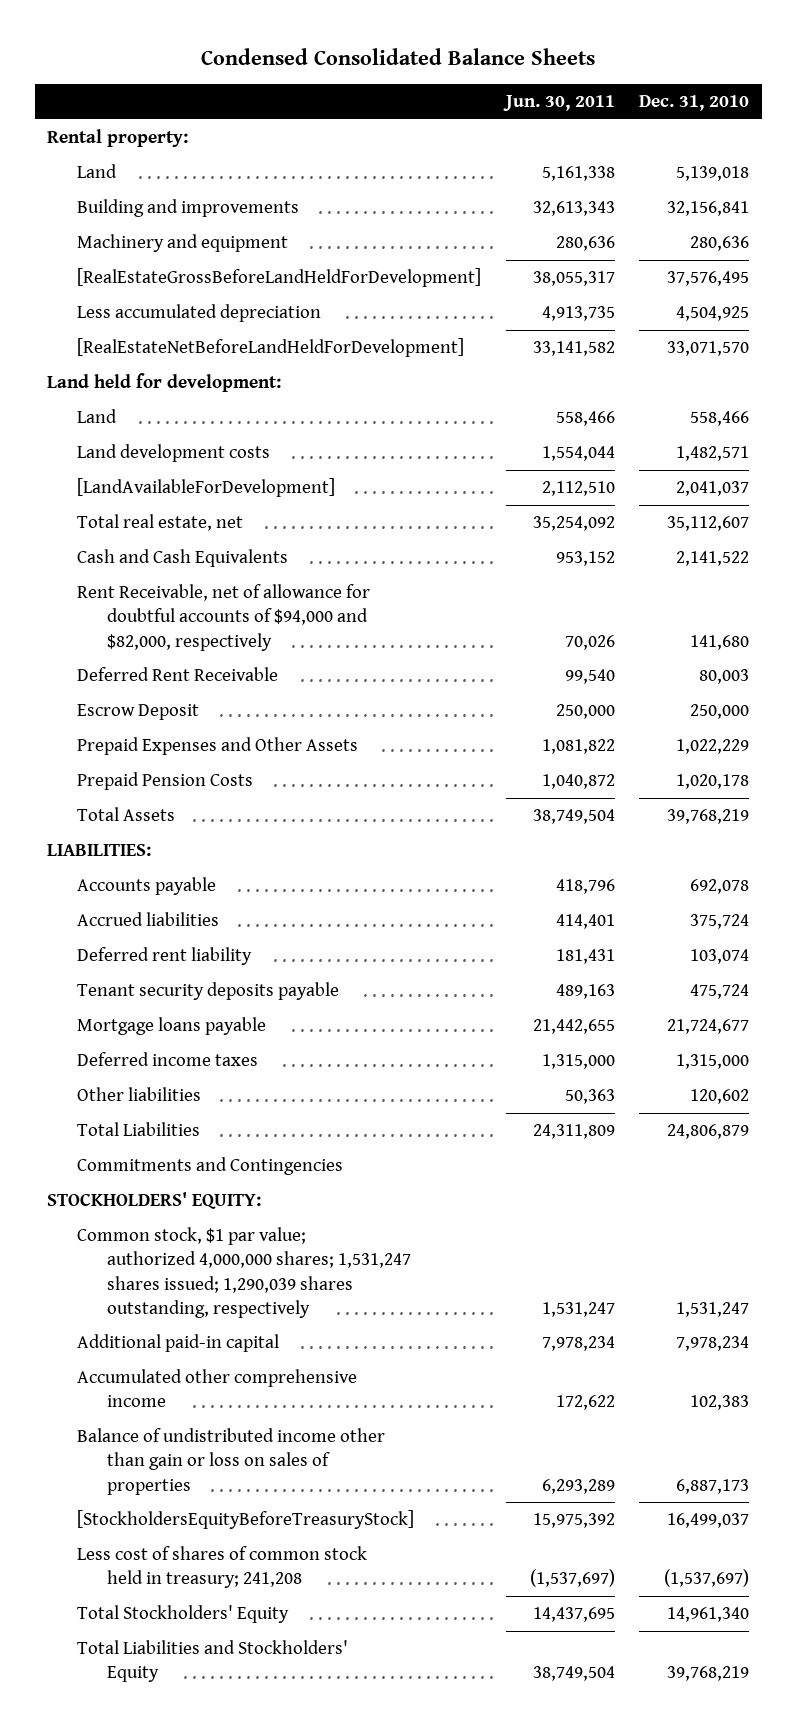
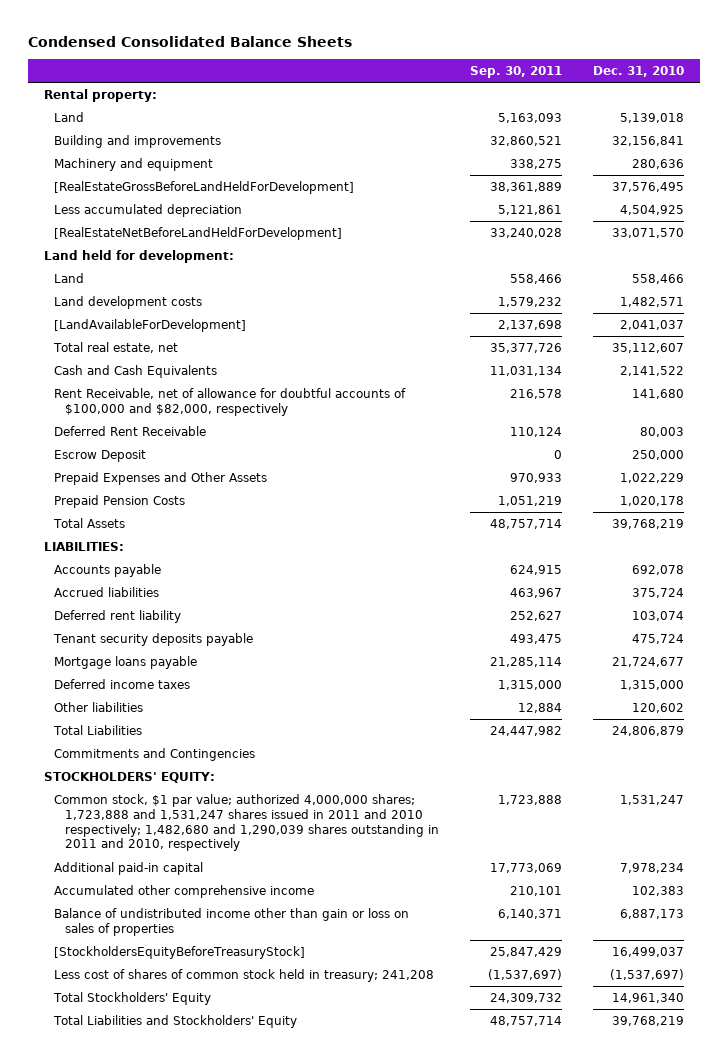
- | Jun. 30, 2011 | Dec. 31, 2010
+ | Sep. 30, 2011 | Dec. 31, 2010
- Rent Receivable, net of allowance for doubtful accounts of $94,000 and $82,000, respectively | 70,026 | 141,680
+ Rent Receivable, net of allowance for doubtful accounts of $100,000 and $82,000, respectively | 216,578 | 141,680
- Common stock, $1 par value; authorized 4,000,000 shares; 1,531,247 shares issued; 1,290,039 shares outstanding, respectively | 1,531,247 | 1,531,247
+ Common stock, $1 par value; authorized 4,000,000 shares; 1,723,888 and 1,531,247 shares issued in 2011 and 2010 respectively; 1,482,680 and 1,290,039 shares outstanding in 2011 and 2010, respectively | 1,723,888 | 1,531,247

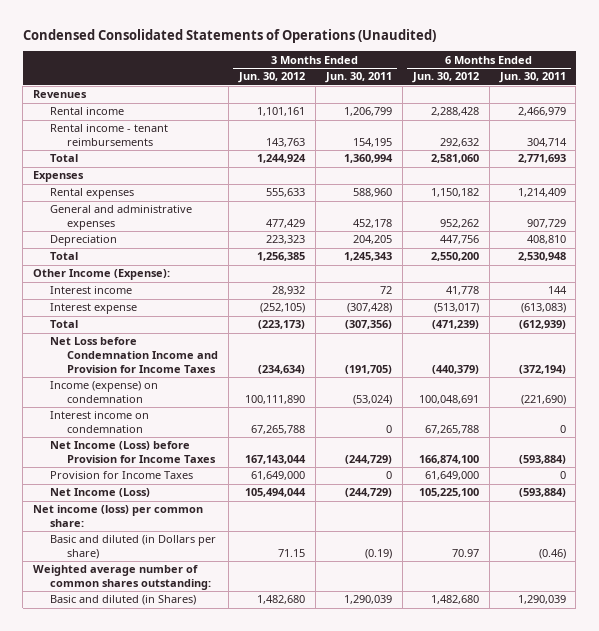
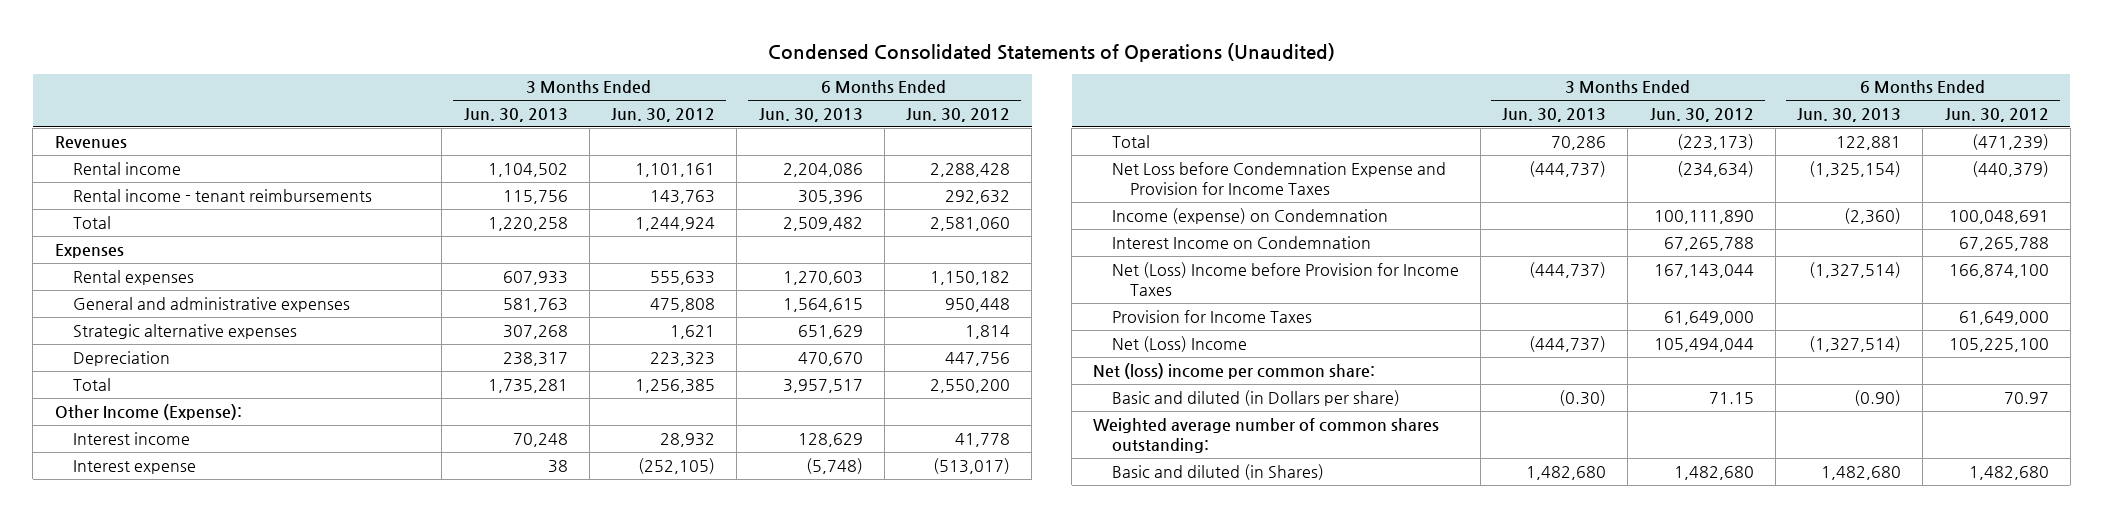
- | 3 Months Ended Jun. 30, 2012 | 3 Months Ended Jun. 30, 2011 | 6 Months Ended Jun. 30, 2012 | 6 Months Ended Jun. 30, 2011
+ | 3 Months Ended Jun. 30, 2013 | 3 Months Ended Jun. 30, 2012 | 6 Months Ended Jun. 30, 2013 | 6 Months Ended Jun. 30, 2012
- General and administrative expenses | 477,429 | 452,178 | 952,262 | 907,729
+ General and administrative expenses | 581,763 | 475,808 | 1,564,615 | 950,448
+ Strategic alternative expenses | 307,268 | 1,621 | 651,629 | 1,814
- Net Loss before Condemnation Income and Provision for Income Taxes | (234,634) | (191,705) | (440,379) | (372,194)
- Income (expense) on condemnation | 100,111,890 | (53,024) | 100,048,691 | (221,690)
- Interest income on condemnation | 67,265,788 | 0 | 67,265,788 | 0
- Net Income (Loss) before Provision for Income Taxes | 167,143,044 | (244,729) | 166,874,100 | (593,884)
+ Net Loss before Condemnation Expense and Provision for Income Taxes | (444,737) | (234,634) | (1,325,154) | (440,379)
+ Income (expense) on Condemnation | | 100,111,890 | (2,360) | 100,048,691
+ Interest Income on Condemnation | | 67,265,788 | | 67,265,788
+ Net (Loss) Income before Provision for Income Taxes | (444,737) | 167,143,044 | (1,327,514) | 166,874,100
- Net Income (Loss) | 105,494,044 | (244,729) | 105,225,100 | (593,884)
- Net income (loss) per common share:
+ Net (Loss) Income | (444,737) | 105,494,044 | (1,327,514) | 105,225,100
+ Net (loss) income per common share:

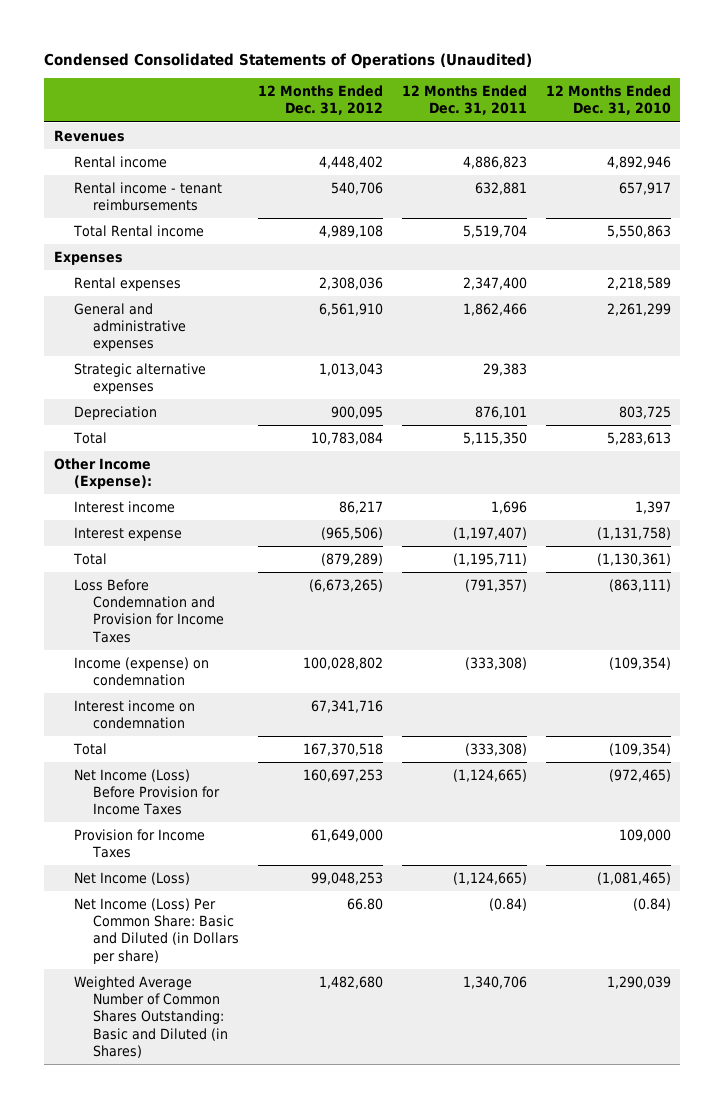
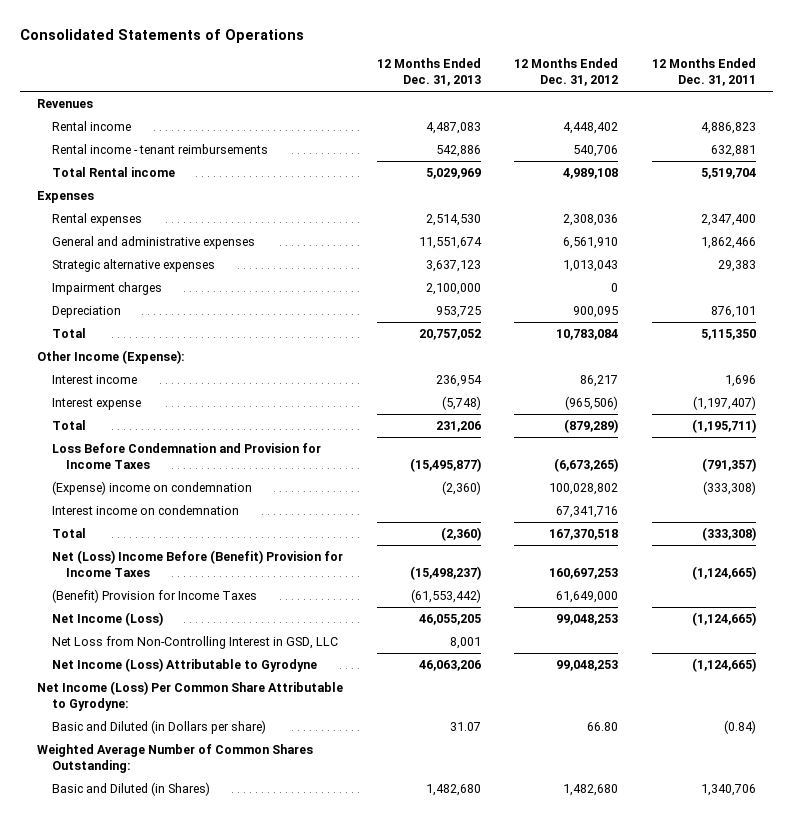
- Condensed Consolidated Statements of Operations (Unaudited)
+ Consolidated Statements of Operations
- | 12 Months Ended Dec. 31, 2012 | 12 Months Ended Dec. 31, 2011 | 12 Months Ended Dec. 31, 2010
+ | 12 Months Ended Dec. 31, 2013 | 12 Months Ended Dec. 31, 2012 | 12 Months Ended Dec. 31, 2011
+ Impairment charges | 2,100,000 | 0 |
- Income (expense) on condemnation | 100,028,802 | (333,308) | (109,354)
+ (Expense) income on condemnation | (2,360) | 100,028,802 | (333,308)
- Net Income (Loss) Before Provision for Income Taxes | 160,697,253 | (1,124,665) | (972,465)
- Provision for Income Taxes | 61,649,000 | | 109,000
+ Net (Loss) Income Before (Benefit) Provision for Income Taxes | (15,498,237) | 160,697,253 | (1,124,665)
+ (Benefit) Provision for Income Taxes | (61,553,442) | 61,649,000 |
- Net Income (Loss) Per Common Share: Basic and Diluted (in Dollars per share) | 66.80 | (0.84) | (0.84)
- Weighted Average Number of Common Shares Outstanding: Basic and Diluted (in Shares) | 1,482,680 | 1,340,706 | 1,290,039
+ Net Loss from Non-Controlling Interest in GSD, LLC | 8,001 | |
+ Net Income (Loss) Attributable to Gyrodyne | 46,063,206 | 99,048,253 | (1,124,665)
+ Net Income (Loss) Per Common Share Attributable to Gyrodyne:
+ Basic and Diluted (in Dollars per share) | 31.07 | 66.80 | (0.84)
+ Weighted Average Number of Common Shares Outstanding:
+ Basic and Diluted (in Shares) | 1,482,680 | 1,482,680 | 1,340,706

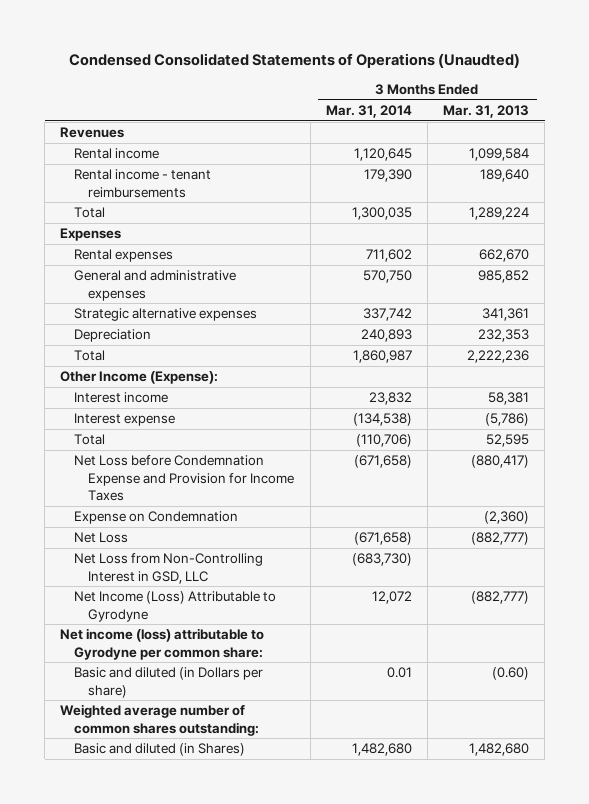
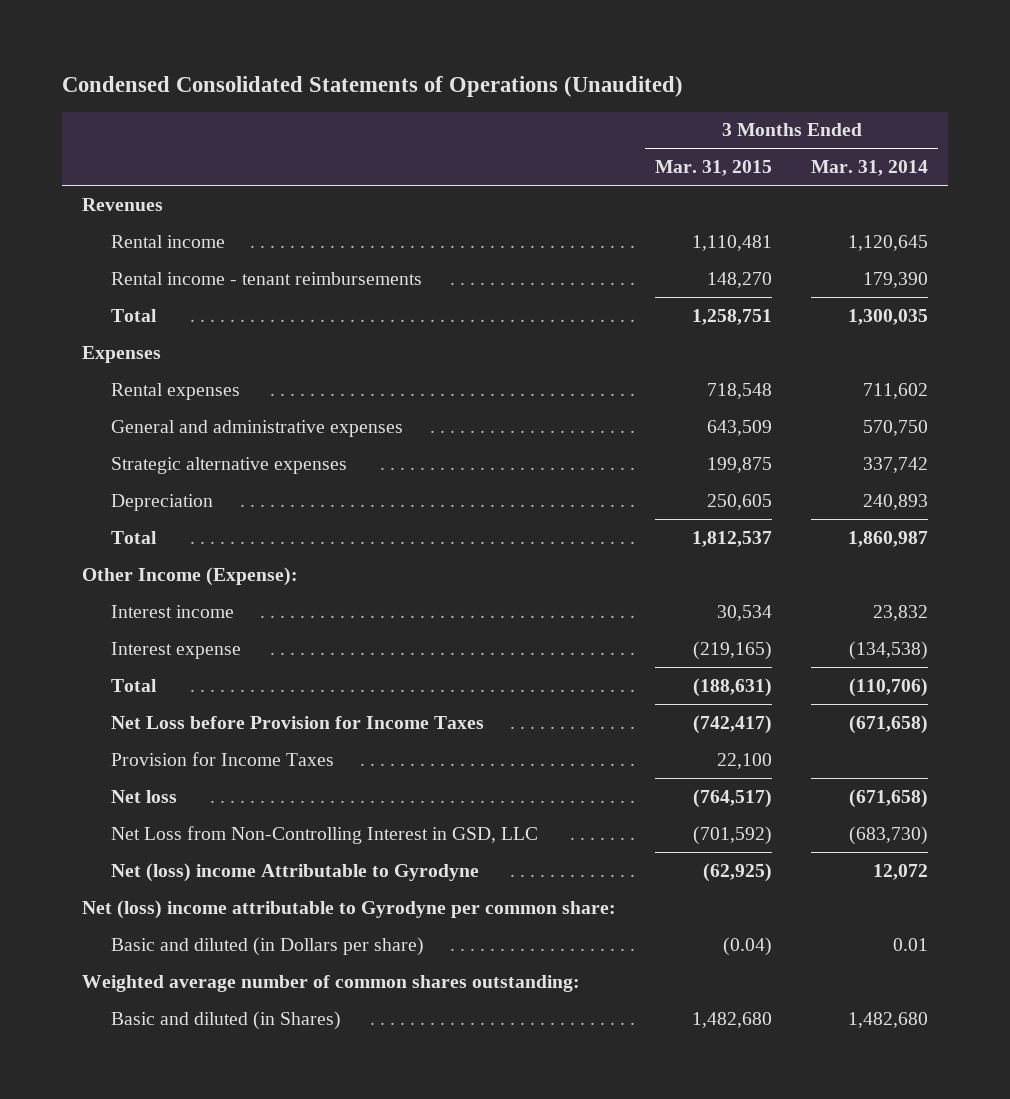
- Condensed Consolidated Statements of Operations (Unaudted)
+ Condensed Consolidated Statements of Operations (Unaudited)
- | 3 Months Ended Mar. 31, 2014 | 3 Months Ended Mar. 31, 2013
+ | 3 Months Ended Mar. 31, 2015 | 3 Months Ended Mar. 31, 2014
- Net Loss before Condemnation Expense and Provision for Income Taxes | (671,658) | (880,417)
- Expense on Condemnation | | (2,360)
- Net Loss | (671,658) | (882,777)
+ Net Loss before Provision for Income Taxes | (742,417) | (671,658)
+ Provision for Income Taxes | 22,100 |
+ Net loss | (764,517) | (671,658)
- Net Income (Loss) Attributable to Gyrodyne | 12,072 | (882,777)
- Net income (loss) attributable to Gyrodyne per common share:
+ Net (loss) income Attributable to Gyrodyne | (62,925) | 12,072
+ Net (loss) income attributable to Gyrodyne per common share:

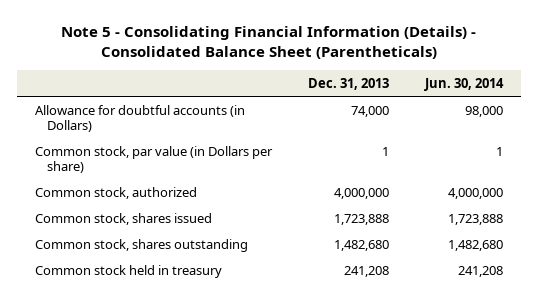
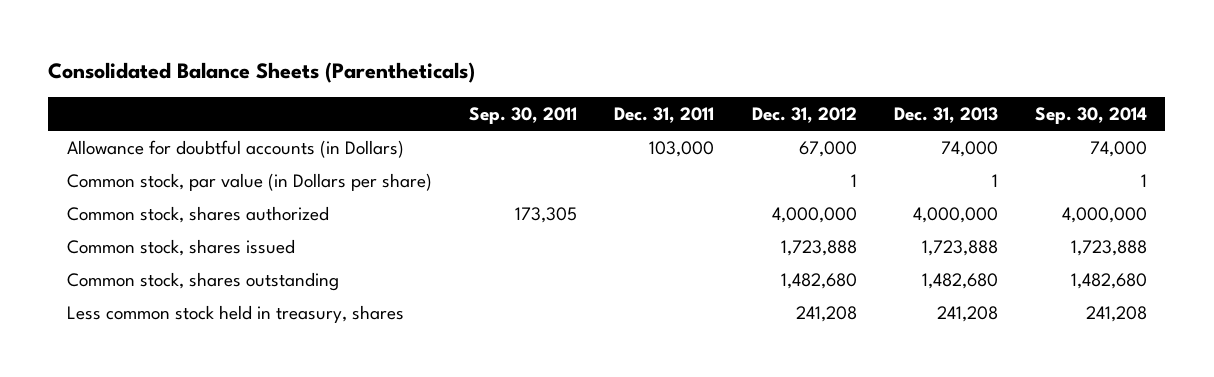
- Note 5 - Consolidating Financial Information (Details) - Consolidated Balance Sheet (Parentheticals)
+ Consolidated Balance Sheets (Parentheticals)
- | Dec. 31, 2013 | Jun. 30, 2014
+ | Sep. 30, 2011 | Dec. 31, 2011 | Dec. 31, 2012 | Dec. 31, 2013 | Sep. 30, 2014
- Common stock, authorized | 4,000,000 | 4,000,000
+ Common stock, shares authorized | 173,305 | | 4,000,000 | 4,000,000 | 4,000,000
- Common stock held in treasury | 241,208 | 241,208
+ Less common stock held in treasury, shares | | | 241,208 | 241,208 | 241,208

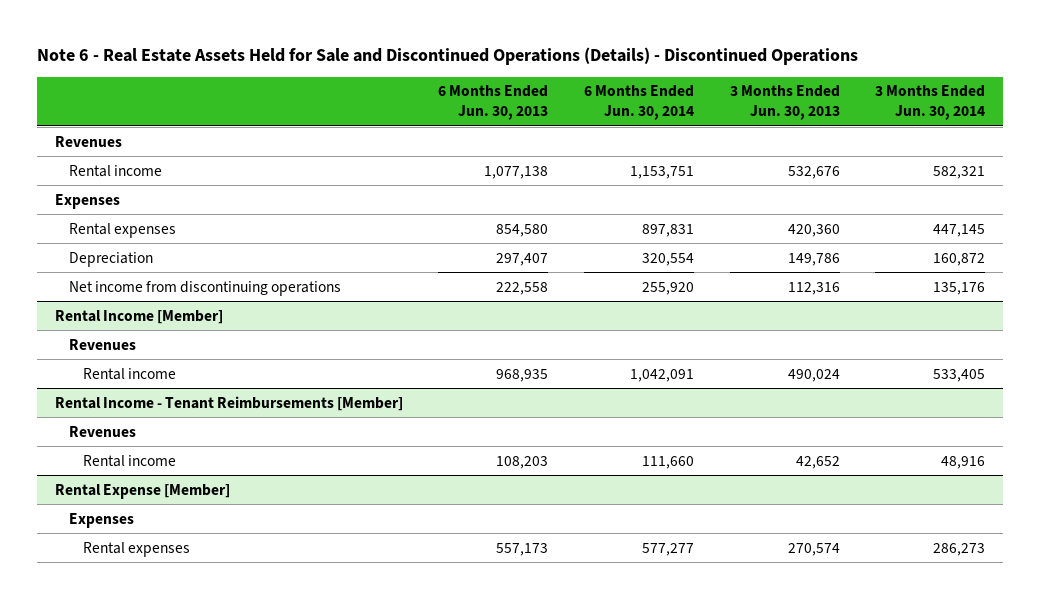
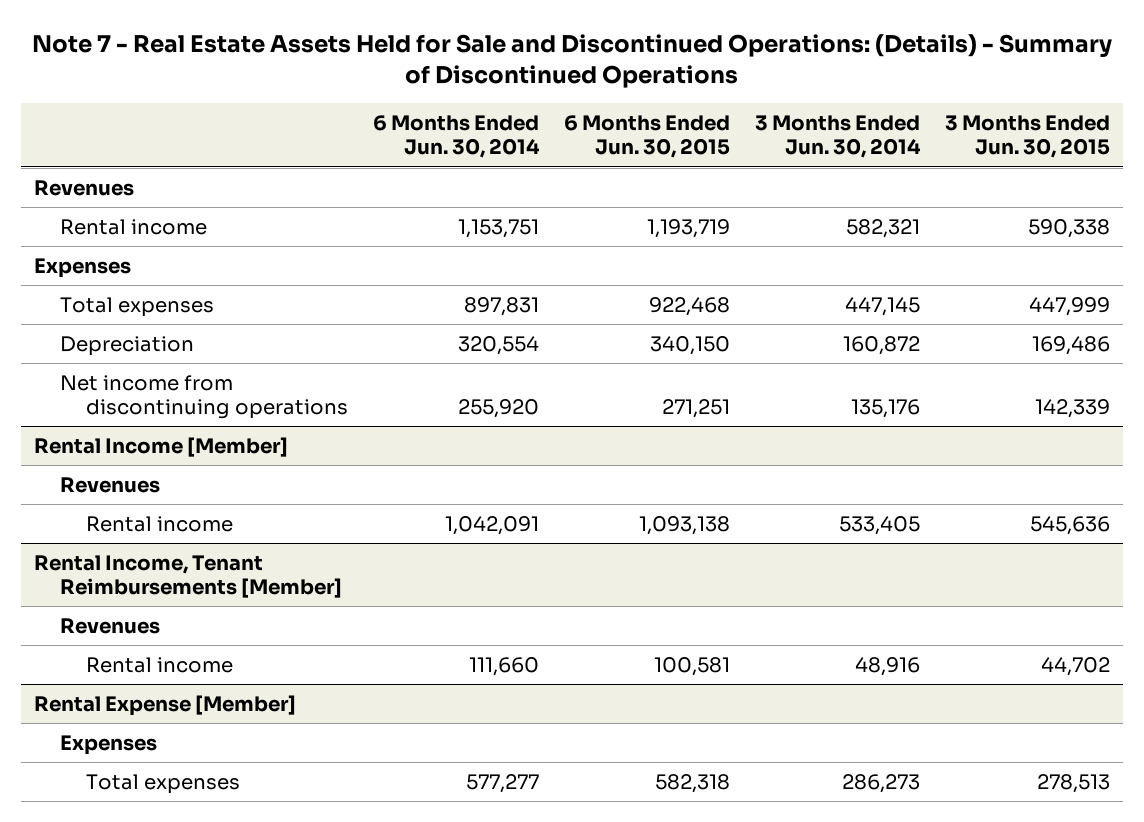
- Note 6 - Real Estate Assets Held for Sale and Discontinued Operations (Details) - Discontinued Operations
+ Note 7 - Real Estate Assets Held for Sale and Discontinued Operations: (Details) - Summary of Discontinued Operations
- | 6 Months Ended Jun. 30, 2013 | 6 Months Ended Jun. 30, 2014 | 3 Months Ended Jun. 30, 2013 | 3 Months Ended Jun. 30, 2014
+ | 6 Months Ended Jun. 30, 2014 | 6 Months Ended Jun. 30, 2015 | 3 Months Ended Jun. 30, 2014 | 3 Months Ended Jun. 30, 2015
- Rental expenses | 854,580 | 897,831 | 420,360 | 447,145
+ Total expenses | 897,831 | 922,468 | 447,145 | 447,999
- Rental Income - Tenant Reimbursements [Member]
+ Rental Income, Tenant Reimbursements [Member]
@ Rental Expense [Member]
- Rental expenses | 557,173 | 577,277 | 270,574 | 286,273
+ Total expenses | 577,277 | 582,318 | 286,273 | 278,513

